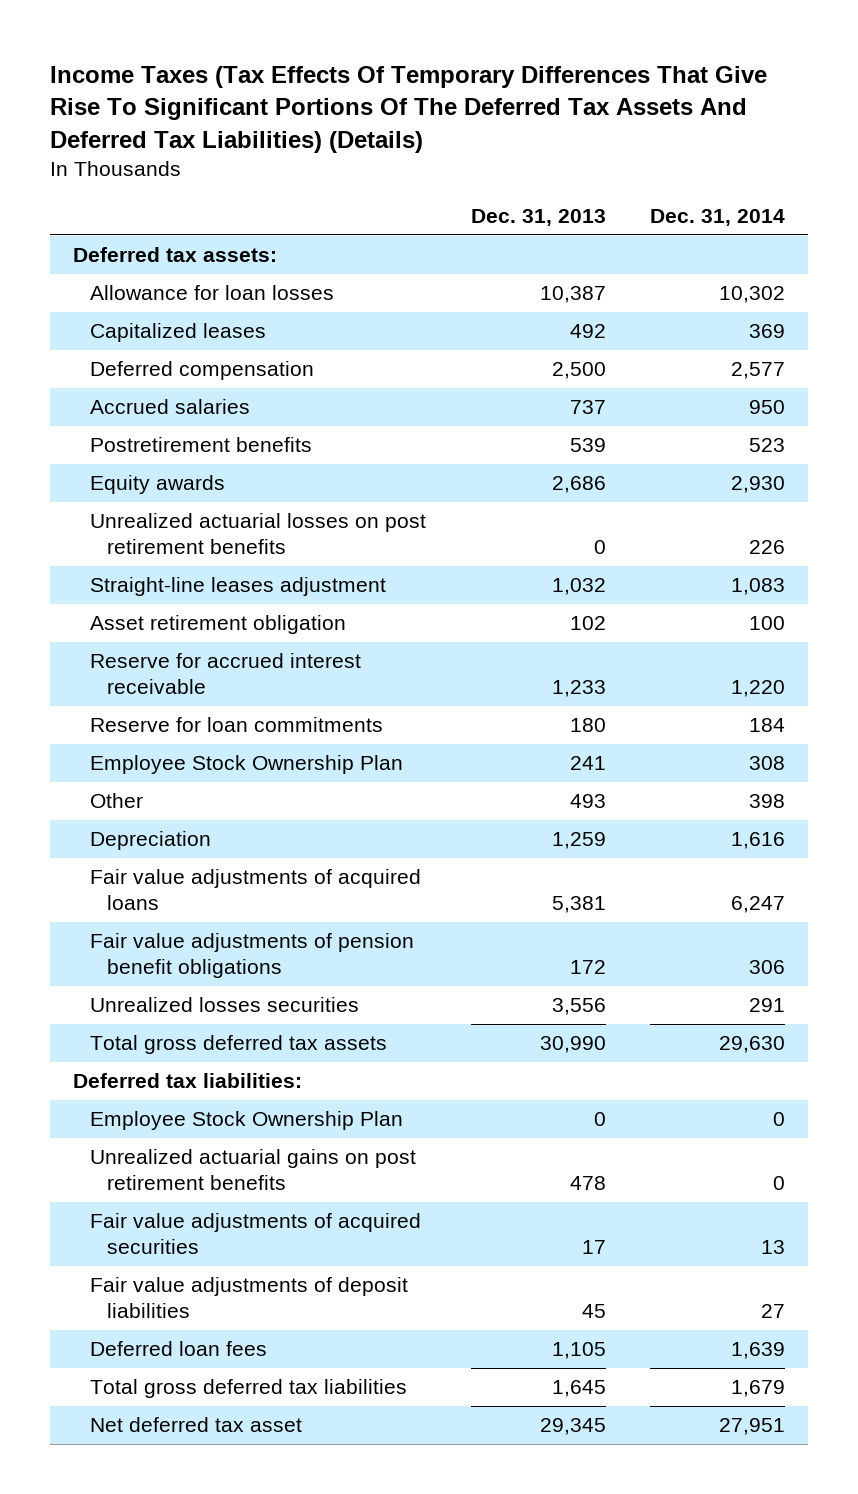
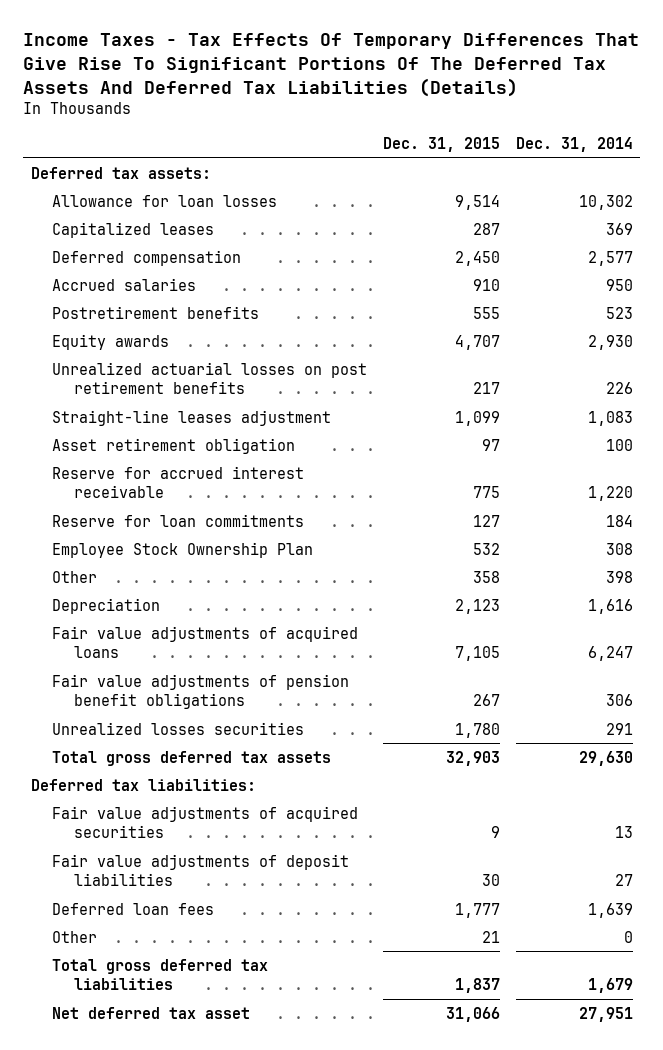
- Income Taxes (Tax Effects Of Temporary Differences That Give Rise To Significant Portions Of The Deferred Tax Assets And Deferred Tax Liabilities) (Details)
+ Income Taxes - Tax Effects Of Temporary Differences That Give Rise To Significant Portions Of The Deferred Tax Assets And Deferred Tax Liabilities (Details)
- | Dec. 31, 2013 | Dec. 31, 2014
+ | Dec. 31, 2015 | Dec. 31, 2014
- Employee Stock Ownership Plan | 0 | 0
- Unrealized actuarial gains on post retirement benefits | 478 | 0
+ Other | 21 | 0

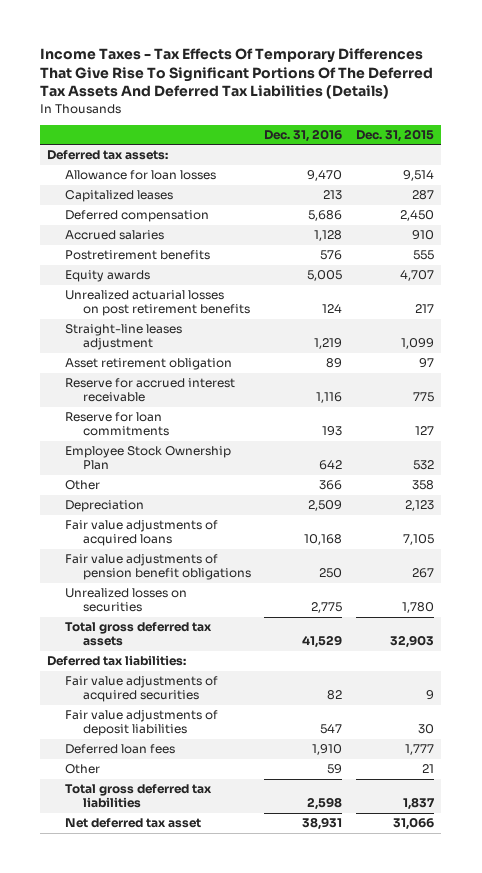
- | Dec. 31, 2015 | Dec. 31, 2014
+ | Dec. 31, 2016 | Dec. 31, 2015
- Unrealized losses securities | 1,780 | 291
+ Unrealized losses on securities | 2,775 | 1,780

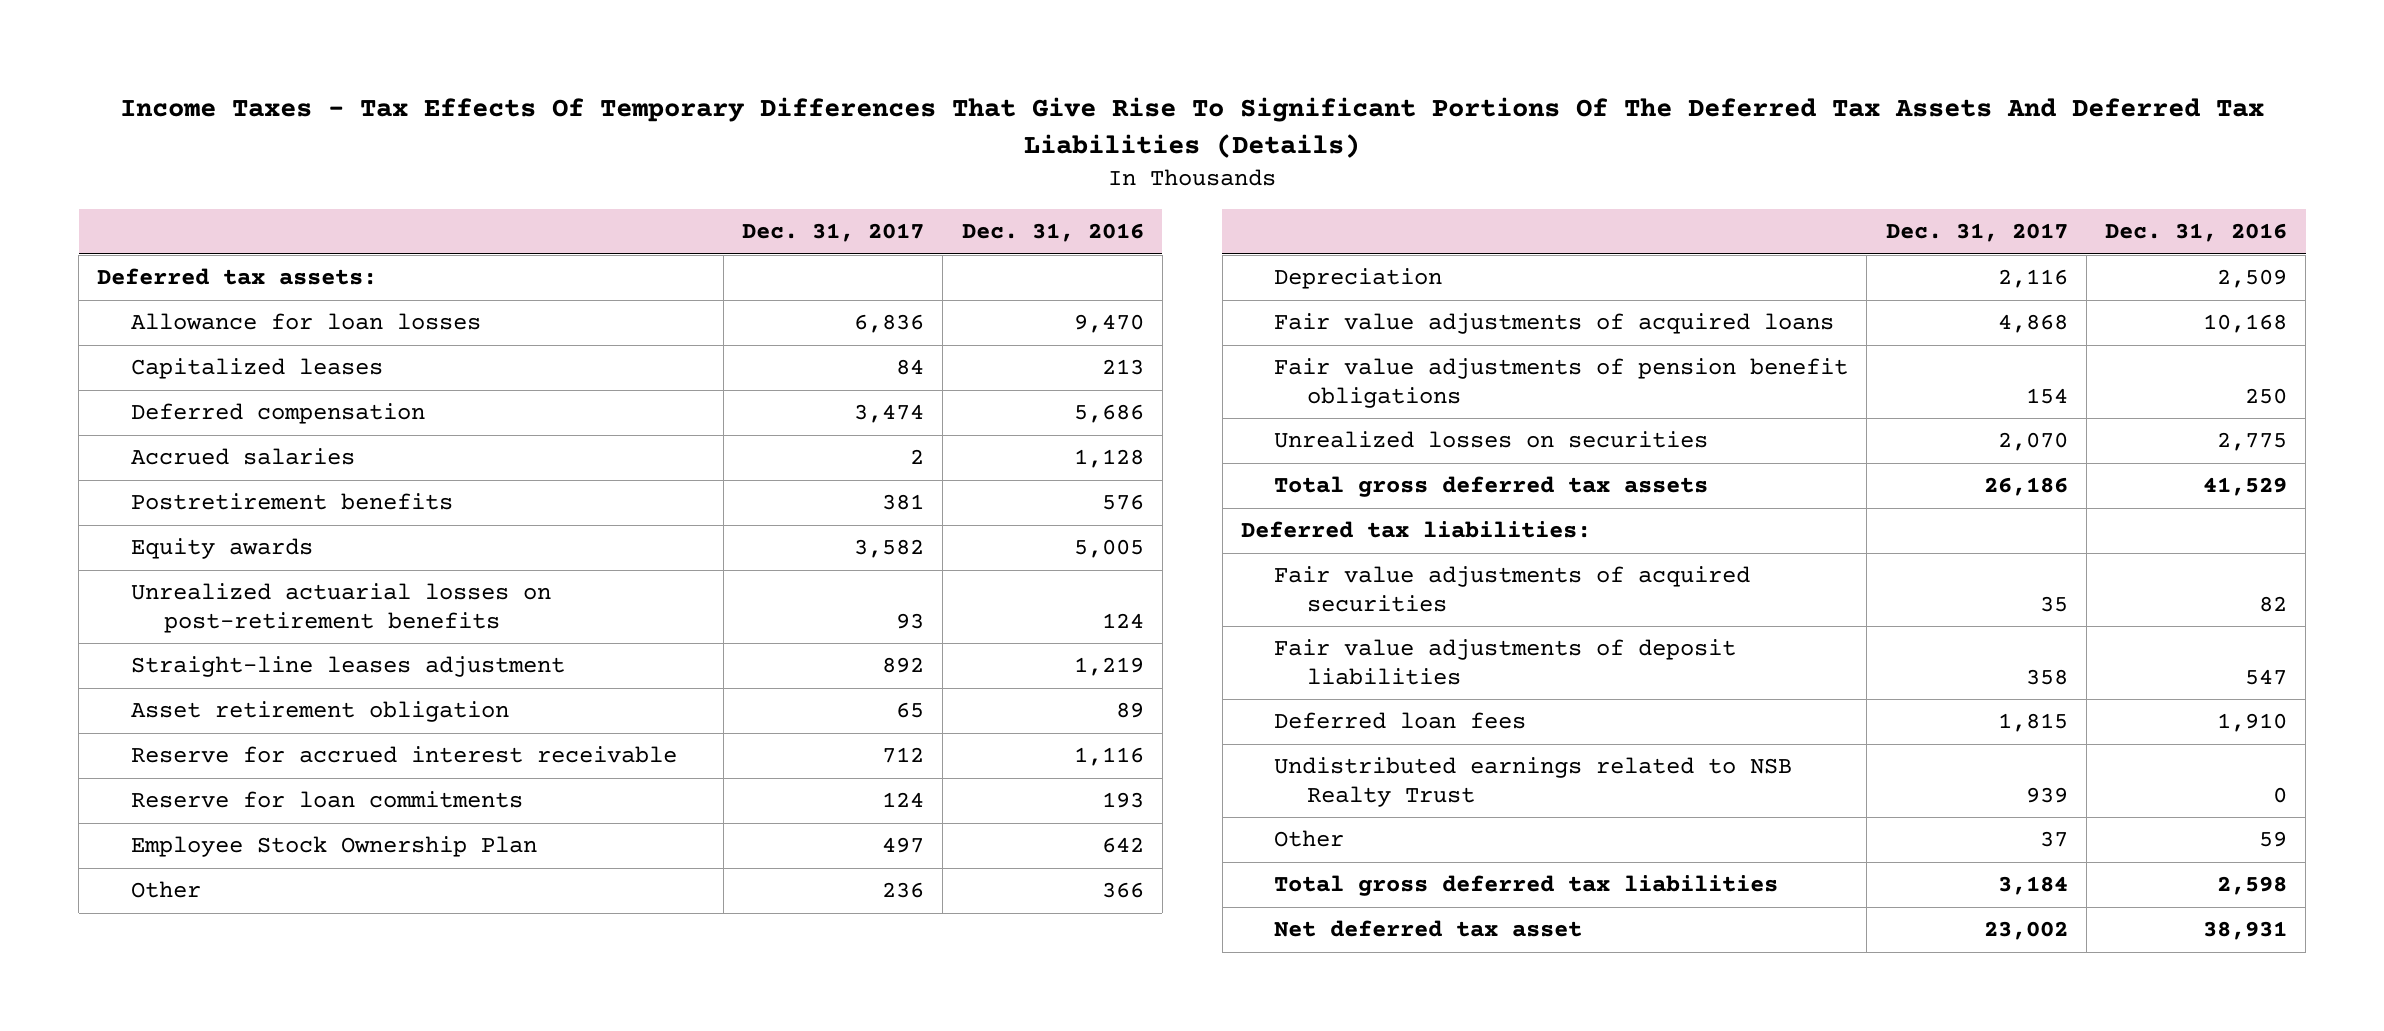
- | Dec. 31, 2016 | Dec. 31, 2015
+ | Dec. 31, 2017 | Dec. 31, 2016
- Unrealized actuarial losses on post retirement benefits | 124 | 217
+ Unrealized actuarial losses on post-retirement benefits | 93 | 124
+ Undistributed earnings related to NSB Realty Trust | 939 | 0

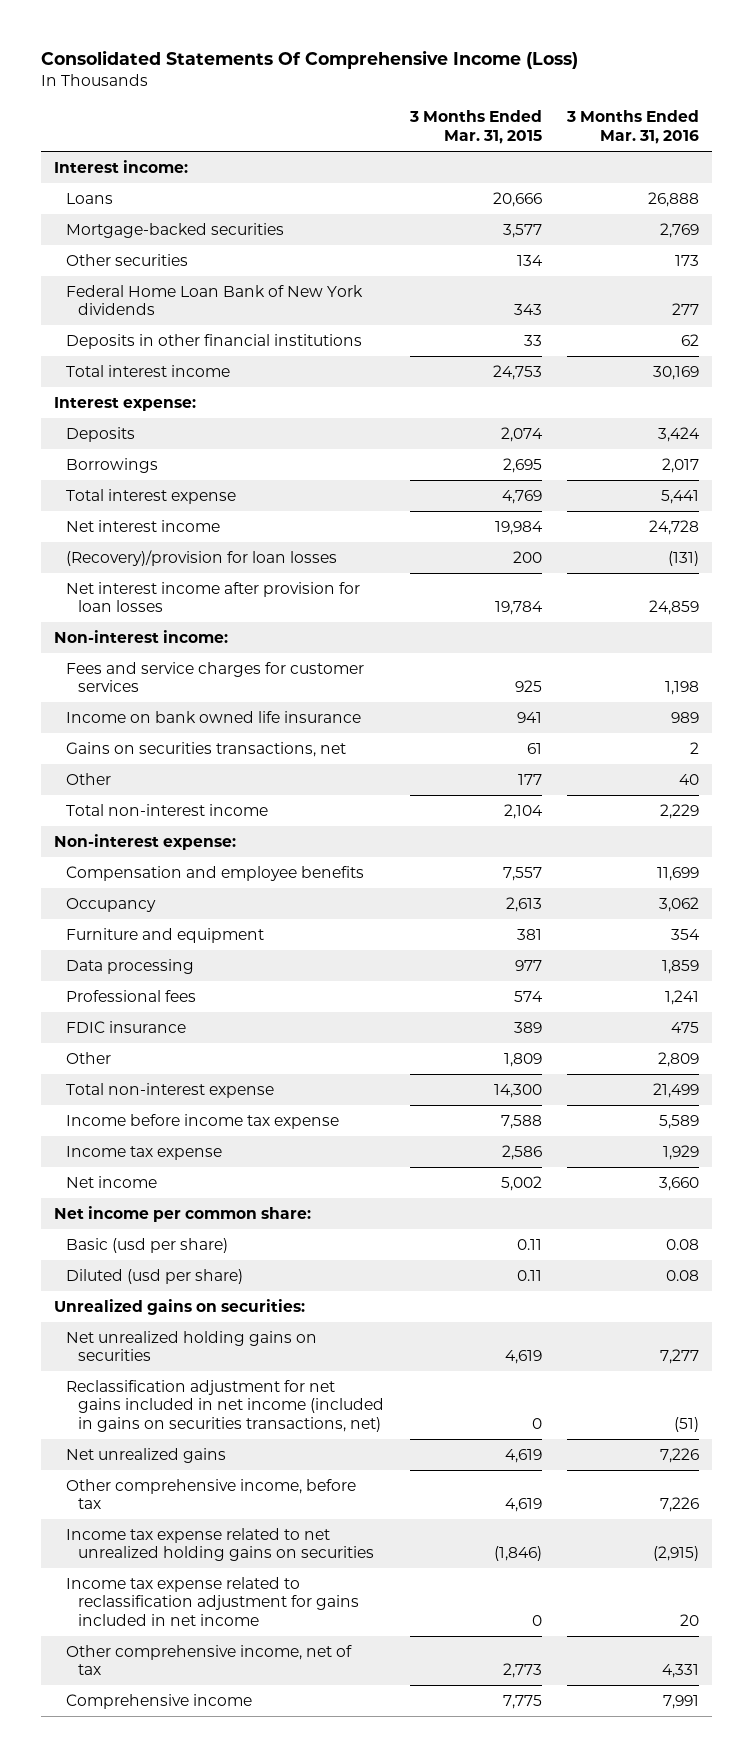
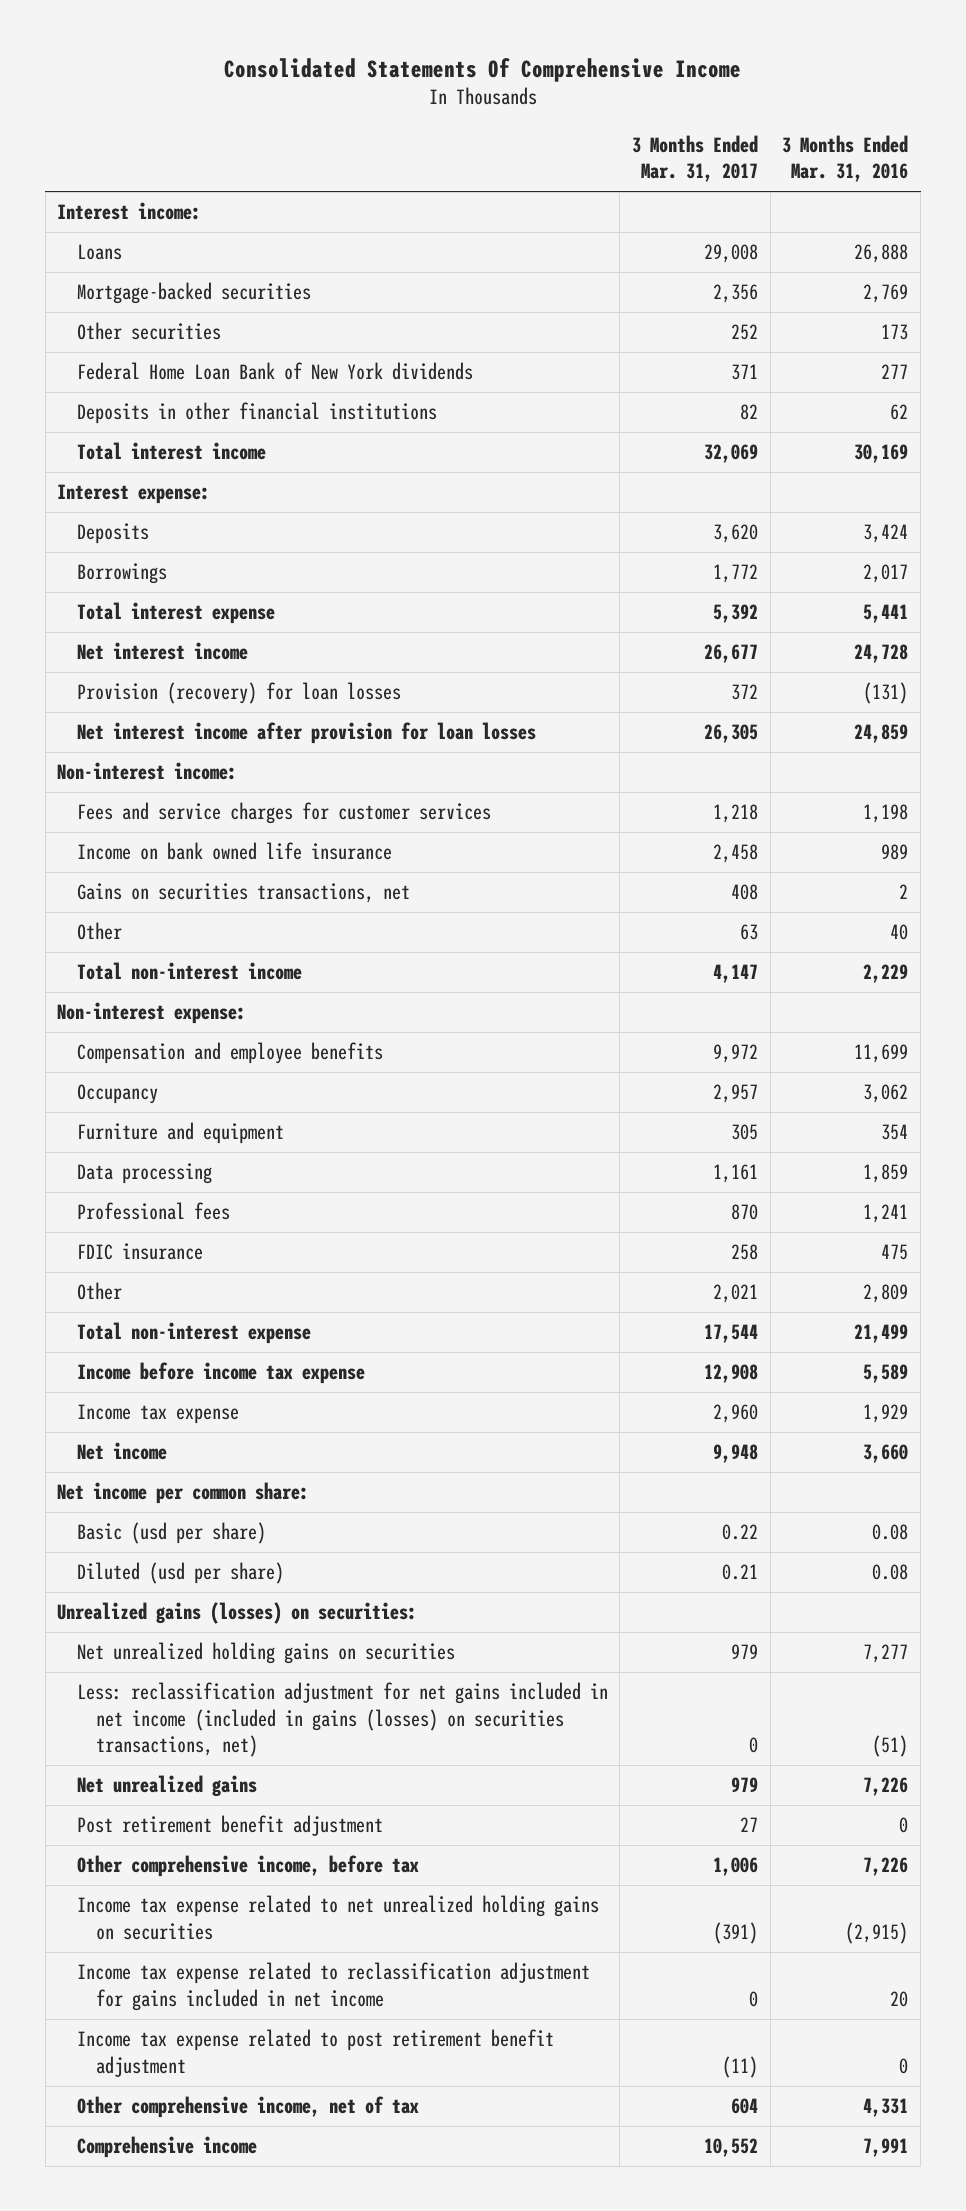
- Consolidated Statements Of Comprehensive Income (Loss)
+ Consolidated Statements Of Comprehensive Income
- | 3 Months Ended Mar. 31, 2015 | 3 Months Ended Mar. 31, 2016
+ | 3 Months Ended Mar. 31, 2017 | 3 Months Ended Mar. 31, 2016
- (Recovery)/provision for loan losses | 200 | (131)
+ Provision (recovery) for loan losses | 372 | (131)
- Unrealized gains on securities:
+ Unrealized gains (losses) on securities:
- Reclassification adjustment for net gains included in net income (included in gains on securities transactions, net) | 0 | (51)
+ Less: reclassification adjustment for net gains included in net income (included in gains (losses) on securities transactions, net) | 0 | (51)
+ Post retirement benefit adjustment | 27 | 0
+ Income tax expense related to post retirement benefit adjustment | (11) | 0

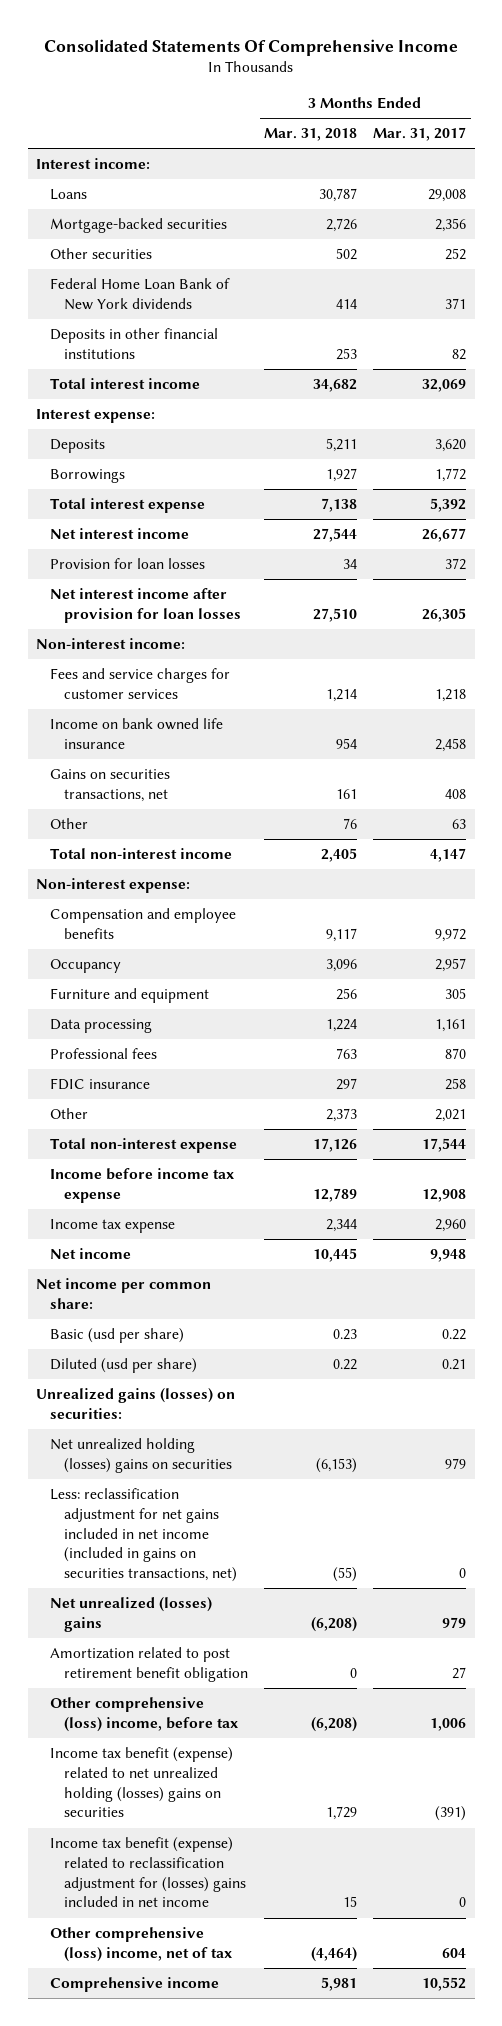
- | 3 Months Ended Mar. 31, 2017 | 3 Months Ended Mar. 31, 2016
+ | 3 Months Ended Mar. 31, 2018 | 3 Months Ended Mar. 31, 2017
- Provision (recovery) for loan losses | 372 | (131)
+ Provision for loan losses | 34 | 372
- Net unrealized holding gains on securities | 979 | 7,277
- Less: reclassification adjustment for net gains included in net income (included in gains (losses) on securities transactions, net) | 0 | (51)
- Net unrealized gains | 979 | 7,226
- Post retirement benefit adjustment | 27 | 0
- Other comprehensive income, before tax | 1,006 | 7,226
- Income tax expense related to net unrealized holding gains on securities | (391) | (2,915)
- Income tax expense related to reclassification adjustment for gains included in net income | 0 | 20
- Income tax expense related to post retirement benefit adjustment | (11) | 0
- Other comprehensive income, net of tax | 604 | 4,331
+ Net unrealized holding (losses) gains on securities | (6,153) | 979
+ Less: reclassification adjustment for net gains included in net income (included in gains on securities transactions, net) | (55) | 0
+ Net unrealized (losses) gains | (6,208) | 979
+ Amortization related to post retirement benefit obligation | 0 | 27
+ Other comprehensive (loss) income, before tax | (6,208) | 1,006
+ Income tax benefit (expense) related to net unrealized holding (losses) gains on securities | 1,729 | (391)
+ Income tax benefit (expense) related to reclassification adjustment for (losses) gains included in net income | 15 | 0
+ Other comprehensive (loss) income, net of tax | (4,464) | 604

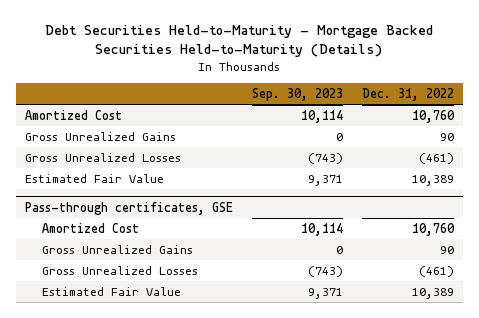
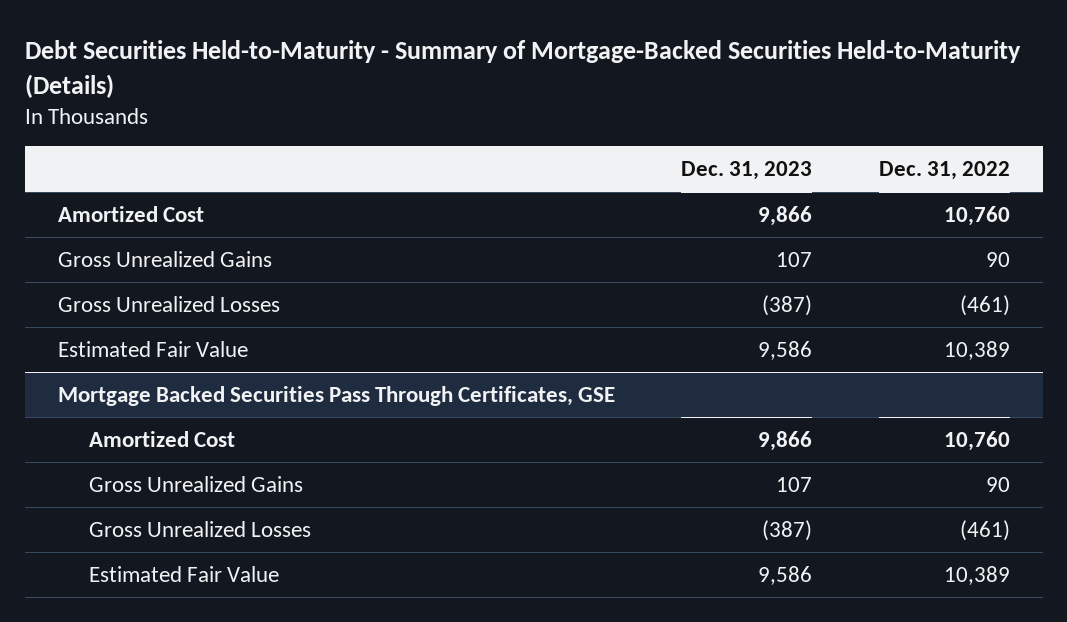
- Debt Securities Held-to-Maturity - Mortgage Backed Securities Held-to-Maturity (Details)
+ Debt Securities Held-to-Maturity - Summary of Mortgage-Backed Securities Held-to-Maturity (Details)
- | Sep. 30, 2023 | Dec. 31, 2022
+ | Dec. 31, 2023 | Dec. 31, 2022
- Pass-through certificates, GSE
+ Mortgage Backed Securities Pass Through Certificates, GSE

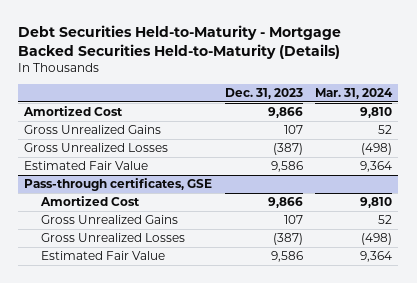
- Debt Securities Held-to-Maturity - Summary of Mortgage-Backed Securities Held-to-Maturity (Details)
+ Debt Securities Held-to-Maturity - Mortgage Backed Securities Held-to-Maturity (Details)
- | Dec. 31, 2023 | Dec. 31, 2022
+ | Dec. 31, 2023 | Mar. 31, 2024
- Mortgage Backed Securities Pass Through Certificates, GSE
+ Pass-through certificates, GSE

